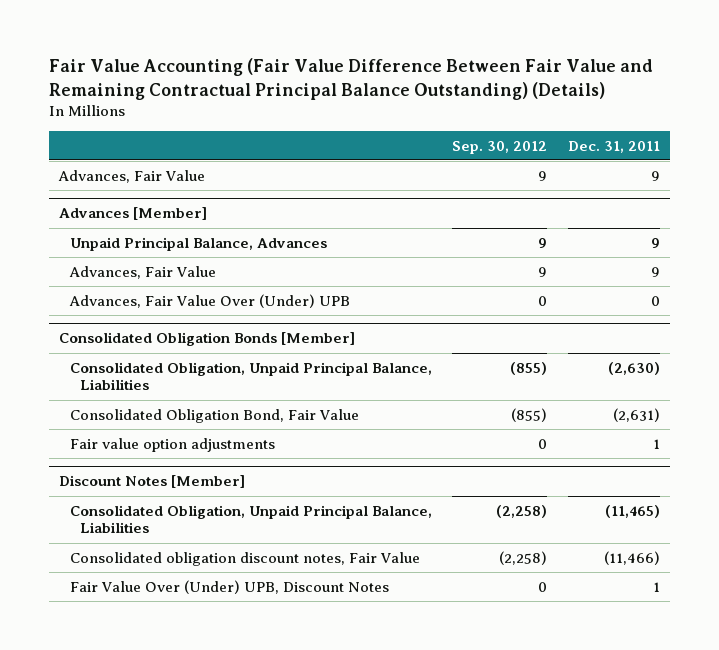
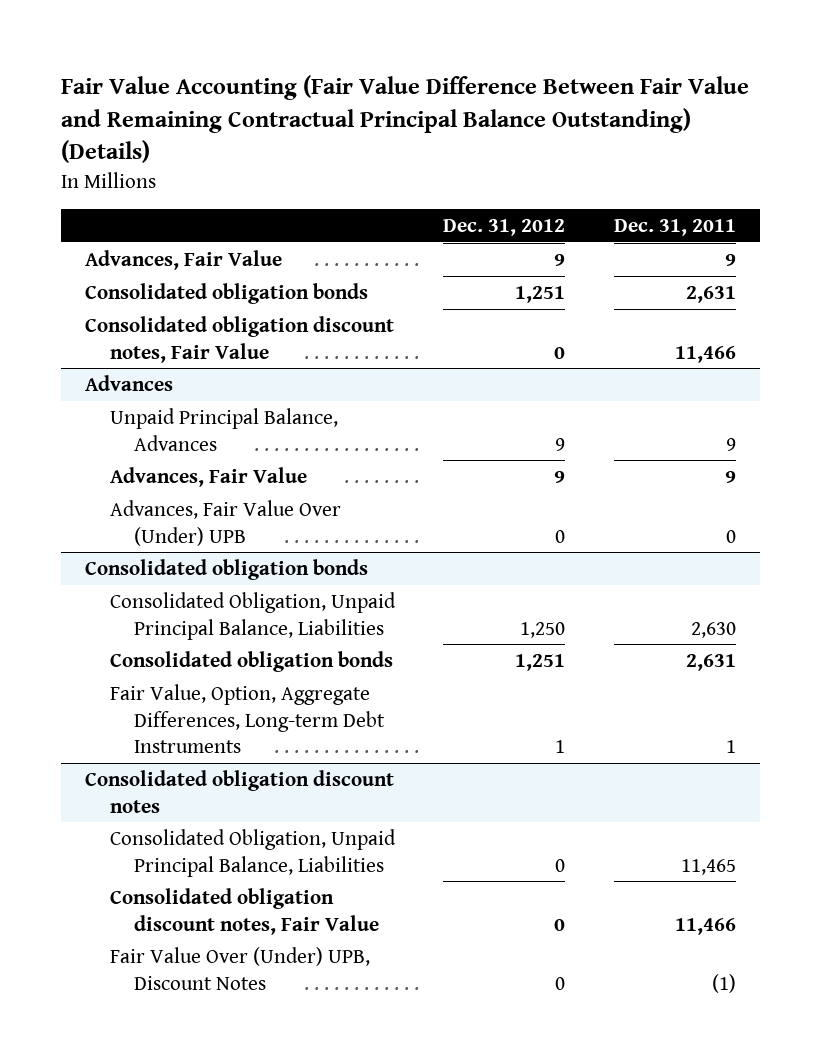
- | Sep. 30, 2012 | Dec. 31, 2011
+ | Dec. 31, 2012 | Dec. 31, 2011
- Advances [Member]
+ Consolidated obligation bonds | 1,251 | 2,631
+ Consolidated obligation discount notes, Fair Value | 0 | 11,466
+ Advances
- Consolidated Obligation Bonds [Member]
- Consolidated Obligation, Unpaid Principal Balance, Liabilities | (855) | (2,630)
- Consolidated Obligation Bond, Fair Value | (855) | (2,631)
- Fair value option adjustments | 0 | 1
- Discount Notes [Member]
- Consolidated Obligation, Unpaid Principal Balance, Liabilities | (2,258) | (11,465)
- Consolidated obligation discount notes, Fair Value | (2,258) | (11,466)
- Fair Value Over (Under) UPB, Discount Notes | 0 | 1
+ Consolidated obligation bonds
+ Consolidated Obligation, Unpaid Principal Balance, Liabilities | 1,250 | 2,630
+ Consolidated obligation bonds | 1,251 | 2,631
+ Fair Value, Option, Aggregate Differences, Long-term Debt Instruments | 1 | 1
+ Consolidated obligation discount notes
+ Consolidated Obligation, Unpaid Principal Balance, Liabilities | 0 | 11,465
+ Consolidated obligation discount notes, Fair Value | 0 | 11,466
+ Fair Value Over (Under) UPB, Discount Notes | 0 | (1)

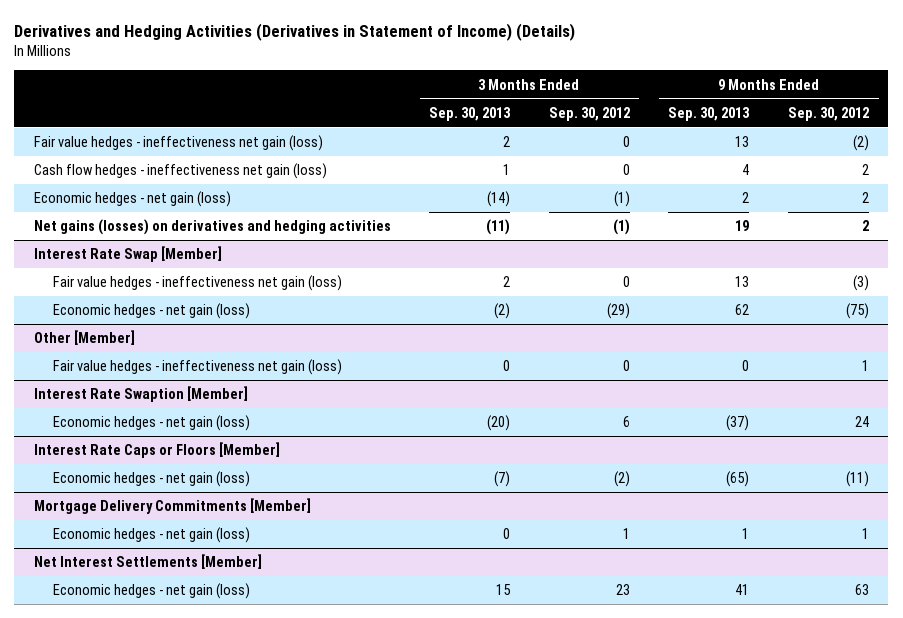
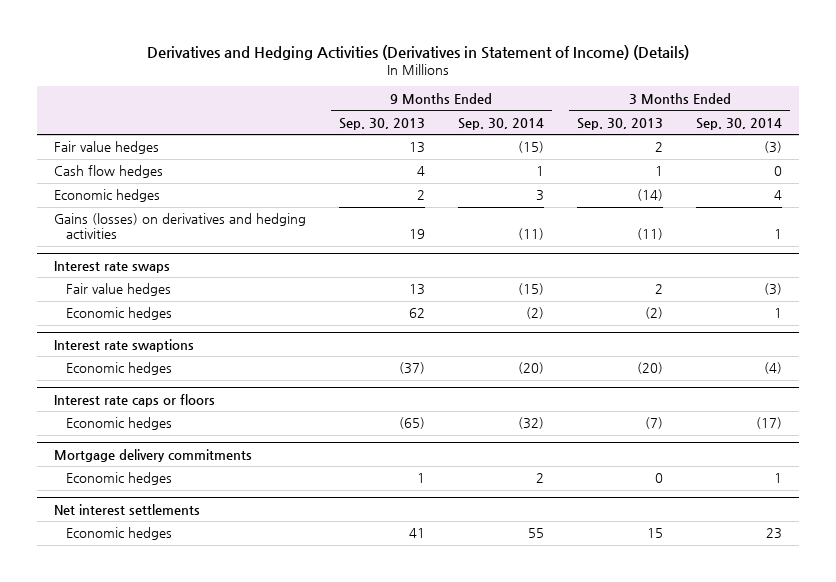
- | 3 Months Ended Sep. 30, 2013 | 3 Months Ended Sep. 30, 2012 | 9 Months Ended Sep. 30, 2013 | 9 Months Ended Sep. 30, 2012
+ | 9 Months Ended Sep. 30, 2013 | 9 Months Ended Sep. 30, 2014 | 3 Months Ended Sep. 30, 2013 | 3 Months Ended Sep. 30, 2014
- Fair value hedges - ineffectiveness net gain (loss) | 2 | 0 | 13 | (2)
- Cash flow hedges - ineffectiveness net gain (loss) | 1 | 0 | 4 | 2
- Economic hedges - net gain (loss) | (14) | (1) | 2 | 2
- Net gains (losses) on derivatives and hedging activities | (11) | (1) | 19 | 2
- Interest Rate Swap [Member]
- Fair value hedges - ineffectiveness net gain (loss) | 2 | 0 | 13 | (3)
- Economic hedges - net gain (loss) | (2) | (29) | 62 | (75)
- Other [Member]
- Fair value hedges - ineffectiveness net gain (loss) | 0 | 0 | 0 | 1
- Interest Rate Swaption [Member]
- Economic hedges - net gain (loss) | (20) | 6 | (37) | 24
- Interest Rate Caps or Floors [Member]
- Economic hedges - net gain (loss) | (7) | (2) | (65) | (11)
- Mortgage Delivery Commitments [Member]
- Economic hedges - net gain (loss) | 0 | 1 | 1 | 1
- Net Interest Settlements [Member]
- Economic hedges - net gain (loss) | 15 | 23 | 41 | 63
+ Fair value hedges | 13 | (15) | 2 | (3)
+ Cash flow hedges | 4 | 1 | 1 | 0
+ Economic hedges | 2 | 3 | (14) | 4
+ Gains (losses) on derivatives and hedging activities | 19 | (11) | (11) | 1
+ Interest rate swaps
+ Fair value hedges | 13 | (15) | 2 | (3)
+ Economic hedges | 62 | (2) | (2) | 1
+ Interest rate swaptions
+ Economic hedges | (37) | (20) | (20) | (4)
+ Interest rate caps or floors
+ Economic hedges | (65) | (32) | (7) | (17)
+ Mortgage delivery commitments
+ Economic hedges | 1 | 2 | 0 | 1
+ Net interest settlements
+ Economic hedges | 41 | 55 | 15 | 23

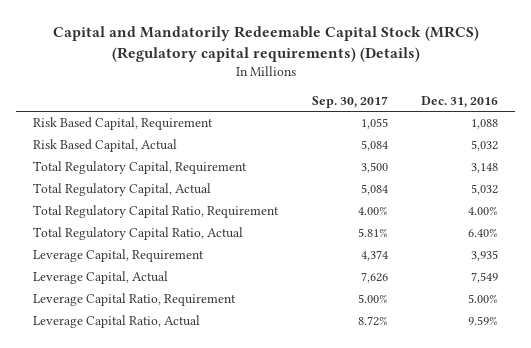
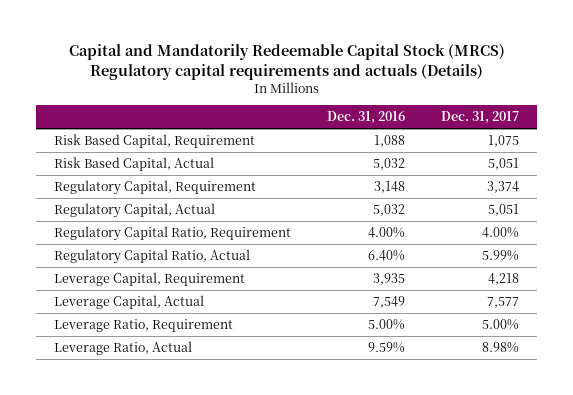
- Capital and Mandatorily Redeemable Capital Stock (MRCS) (Regulatory capital requirements) (Details)
+ Capital and Mandatorily Redeemable Capital Stock (MRCS) Regulatory capital requirements and actuals (Details)
- | Sep. 30, 2017 | Dec. 31, 2016
+ | Dec. 31, 2016 | Dec. 31, 2017
- Total Regulatory Capital, Requirement | 3,500 | 3,148
- Total Regulatory Capital, Actual | 5,084 | 5,032
- Total Regulatory Capital Ratio, Requirement | 4.00% | 4.00%
- Total Regulatory Capital Ratio, Actual | 5.81% | 6.40%
+ Regulatory Capital, Requirement | 3,148 | 3,374
+ Regulatory Capital, Actual | 5,032 | 5,051
+ Regulatory Capital Ratio, Requirement | 4.00% | 4.00%
+ Regulatory Capital Ratio, Actual | 6.40% | 5.99%
- Leverage Capital Ratio, Requirement | 5.00% | 5.00%
- Leverage Capital Ratio, Actual | 8.72% | 9.59%
+ Leverage Ratio, Requirement | 5.00% | 5.00%
+ Leverage Ratio, Actual | 9.59% | 8.98%

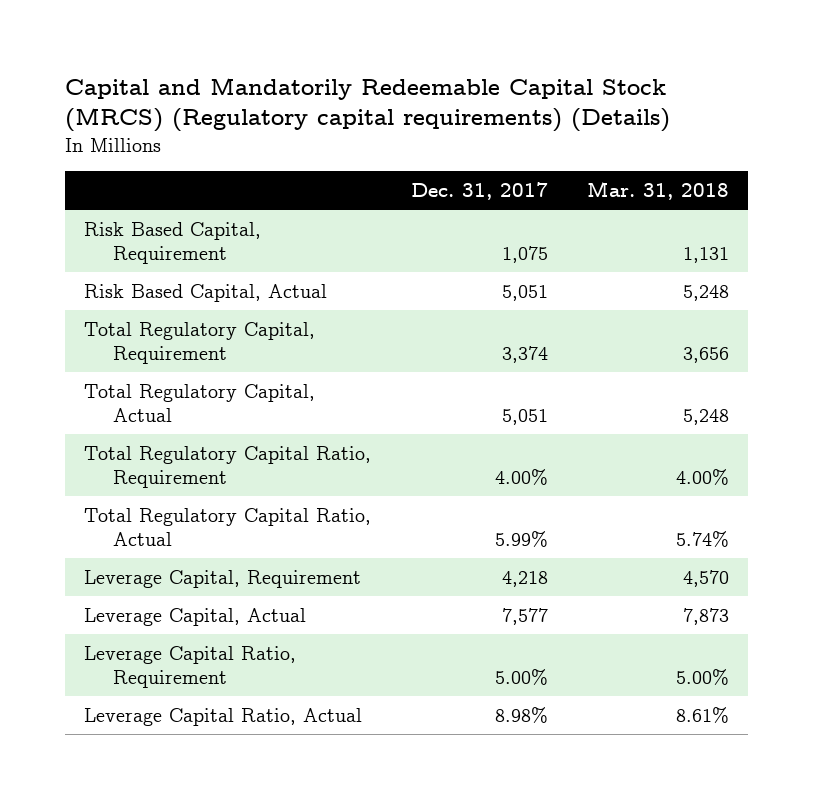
- Capital and Mandatorily Redeemable Capital Stock (MRCS) Regulatory capital requirements and actuals (Details)
+ Capital and Mandatorily Redeemable Capital Stock (MRCS) (Regulatory capital requirements) (Details)
- | Dec. 31, 2016 | Dec. 31, 2017
+ | Dec. 31, 2017 | Mar. 31, 2018
- Regulatory Capital, Requirement | 3,148 | 3,374
- Regulatory Capital, Actual | 5,032 | 5,051
- Regulatory Capital Ratio, Requirement | 4.00% | 4.00%
- Regulatory Capital Ratio, Actual | 6.40% | 5.99%
+ Total Regulatory Capital, Requirement | 3,374 | 3,656
+ Total Regulatory Capital, Actual | 5,051 | 5,248
+ Total Regulatory Capital Ratio, Requirement | 4.00% | 4.00%
+ Total Regulatory Capital Ratio, Actual | 5.99% | 5.74%
- Leverage Ratio, Requirement | 5.00% | 5.00%
- Leverage Ratio, Actual | 9.59% | 8.98%
+ Leverage Capital Ratio, Requirement | 5.00% | 5.00%
+ Leverage Capital Ratio, Actual | 8.98% | 8.61%

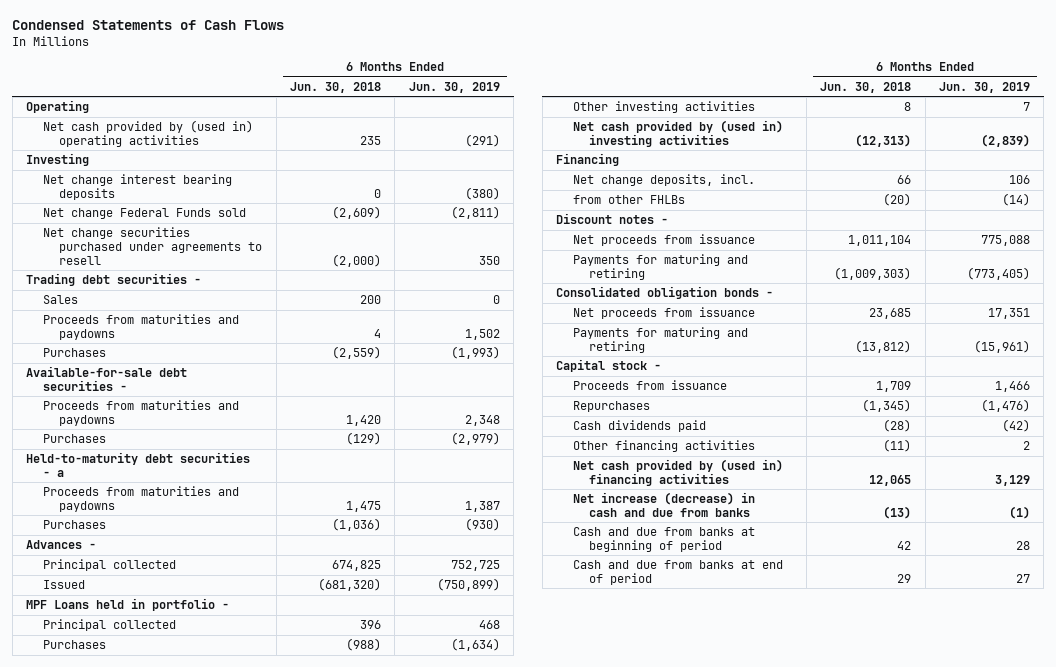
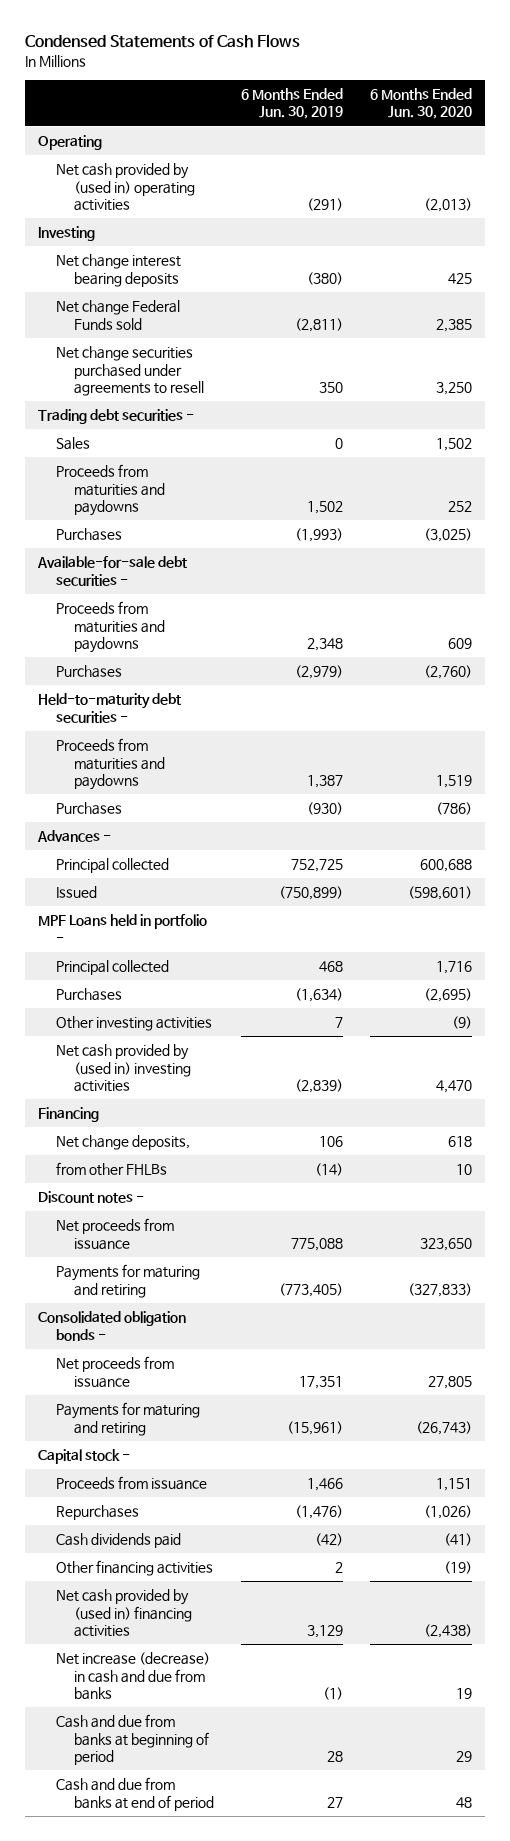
- | 6 Months Ended Jun. 30, 2018 | 6 Months Ended Jun. 30, 2019
+ | 6 Months Ended Jun. 30, 2019 | 6 Months Ended Jun. 30, 2020
- Held-to-maturity debt securities - a
+ Held-to-maturity debt securities -
- Net change deposits, incl. | 66 | 106
+ Net change deposits, | 106 | 618

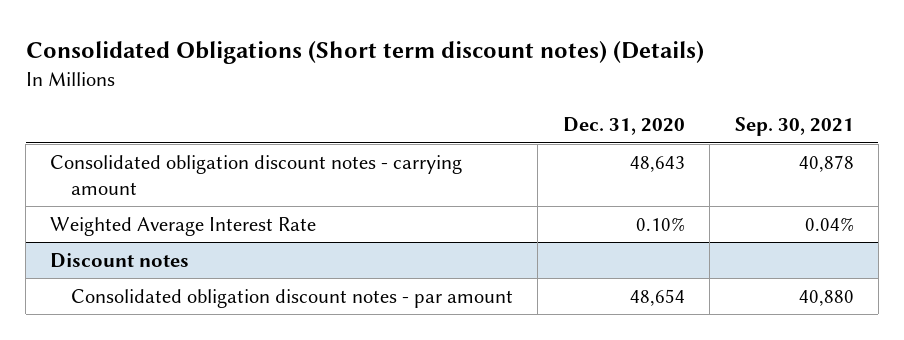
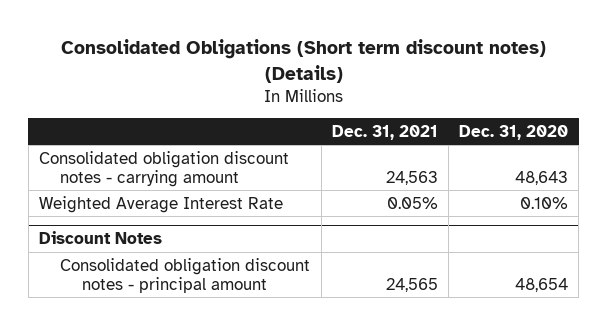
- | Dec. 31, 2020 | Sep. 30, 2021
+ | Dec. 31, 2021 | Dec. 31, 2020
- Discount notes
- Consolidated obligation discount notes - par amount | 48,654 | 40,880
+ Discount Notes
+ Consolidated obligation discount notes - principal amount | 24,565 | 48,654

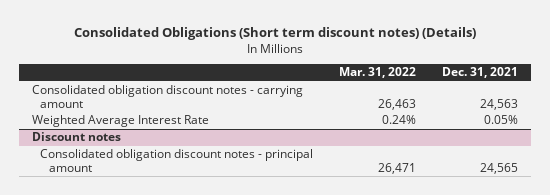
- | Dec. 31, 2021 | Dec. 31, 2020
+ | Mar. 31, 2022 | Dec. 31, 2021
- Discount Notes
+ Discount notes

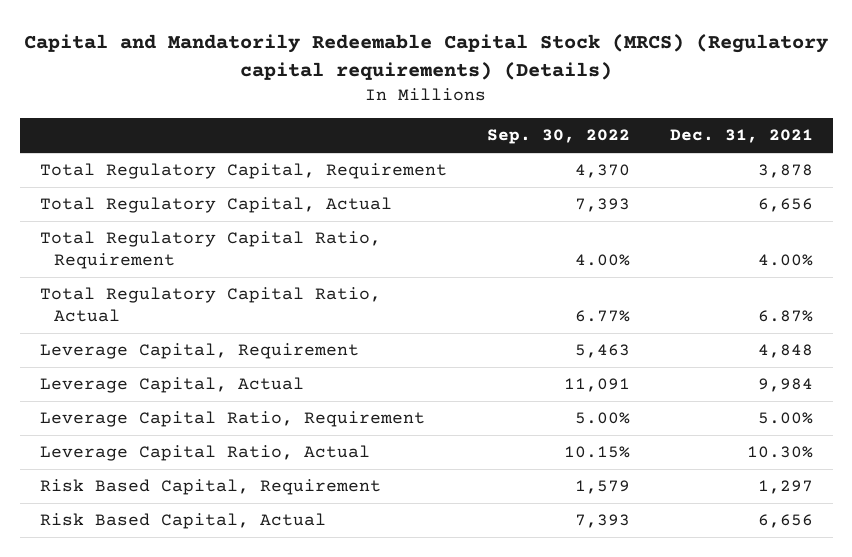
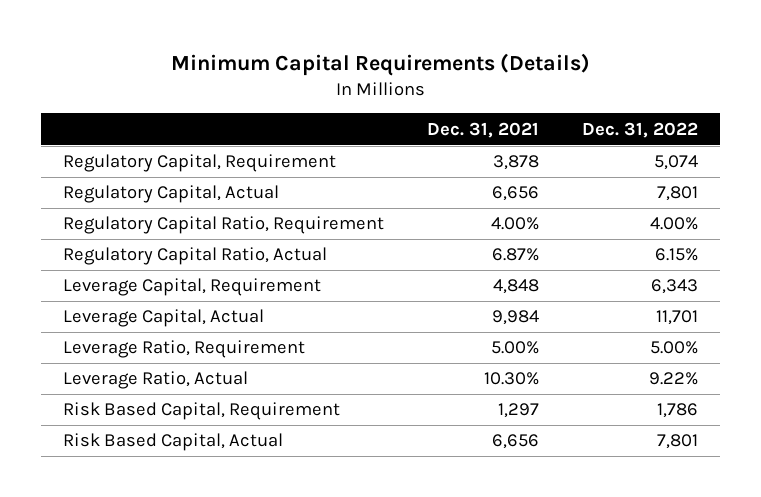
- Capital and Mandatorily Redeemable Capital Stock (MRCS) (Regulatory capital requirements) (Details)
+ Minimum Capital Requirements (Details)
- | Sep. 30, 2022 | Dec. 31, 2021
+ | Dec. 31, 2021 | Dec. 31, 2022
- Total Regulatory Capital, Requirement | 4,370 | 3,878
- Total Regulatory Capital, Actual | 7,393 | 6,656
- Total Regulatory Capital Ratio, Requirement | 4.00% | 4.00%
- Total Regulatory Capital Ratio, Actual | 6.77% | 6.87%
+ Regulatory Capital, Requirement | 3,878 | 5,074
+ Regulatory Capital, Actual | 6,656 | 7,801
+ Regulatory Capital Ratio, Requirement | 4.00% | 4.00%
+ Regulatory Capital Ratio, Actual | 6.87% | 6.15%
- Leverage Capital Ratio, Requirement | 5.00% | 5.00%
- Leverage Capital Ratio, Actual | 10.15% | 10.30%
+ Leverage Ratio, Requirement | 5.00% | 5.00%
+ Leverage Ratio, Actual | 10.30% | 9.22%

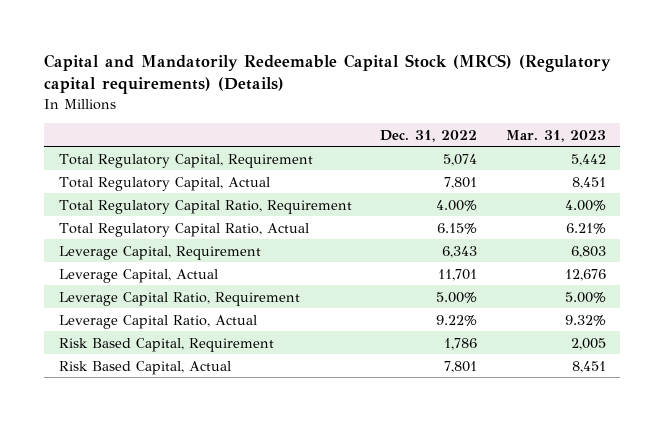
- Minimum Capital Requirements (Details)
+ Capital and Mandatorily Redeemable Capital Stock (MRCS) (Regulatory capital requirements) (Details)
- | Dec. 31, 2021 | Dec. 31, 2022
+ | Dec. 31, 2022 | Mar. 31, 2023
- Regulatory Capital, Requirement | 3,878 | 5,074
- Regulatory Capital, Actual | 6,656 | 7,801
- Regulatory Capital Ratio, Requirement | 4.00% | 4.00%
- Regulatory Capital Ratio, Actual | 6.87% | 6.15%
+ Total Regulatory Capital, Requirement | 5,074 | 5,442
+ Total Regulatory Capital, Actual | 7,801 | 8,451
+ Total Regulatory Capital Ratio, Requirement | 4.00% | 4.00%
+ Total Regulatory Capital Ratio, Actual | 6.15% | 6.21%
- Leverage Ratio, Requirement | 5.00% | 5.00%
- Leverage Ratio, Actual | 10.30% | 9.22%
+ Leverage Capital Ratio, Requirement | 5.00% | 5.00%
+ Leverage Capital Ratio, Actual | 9.22% | 9.32%

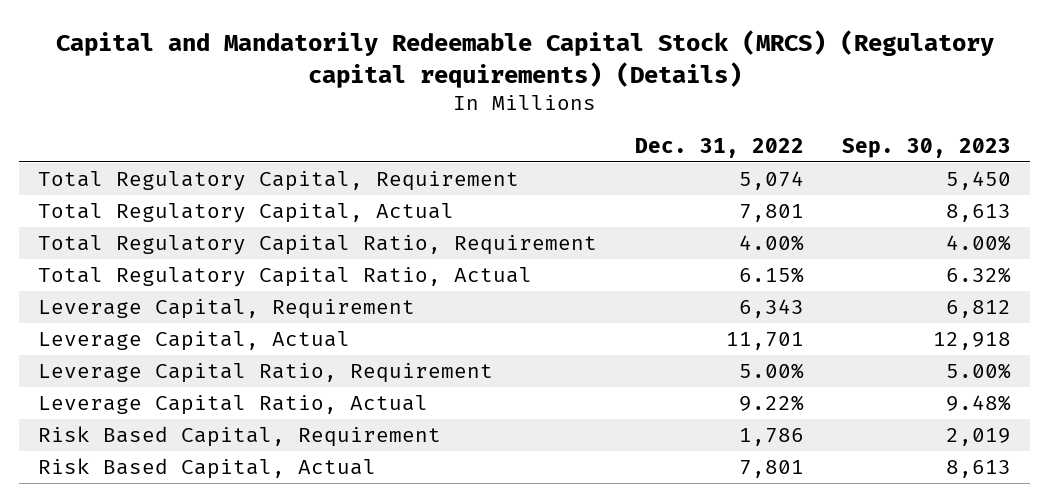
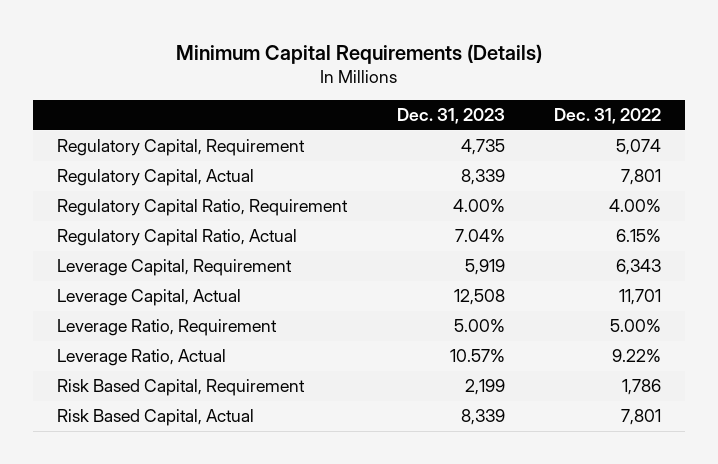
- Capital and Mandatorily Redeemable Capital Stock (MRCS) (Regulatory capital requirements) (Details)
+ Minimum Capital Requirements (Details)
- | Dec. 31, 2022 | Sep. 30, 2023
+ | Dec. 31, 2023 | Dec. 31, 2022
- Total Regulatory Capital, Requirement | 5,074 | 5,450
- Total Regulatory Capital, Actual | 7,801 | 8,613
- Total Regulatory Capital Ratio, Requirement | 4.00% | 4.00%
- Total Regulatory Capital Ratio, Actual | 6.15% | 6.32%
+ Regulatory Capital, Requirement | 4,735 | 5,074
+ Regulatory Capital, Actual | 8,339 | 7,801
+ Regulatory Capital Ratio, Requirement | 4.00% | 4.00%
+ Regulatory Capital Ratio, Actual | 7.04% | 6.15%
- Leverage Capital Ratio, Requirement | 5.00% | 5.00%
- Leverage Capital Ratio, Actual | 9.22% | 9.48%
+ Leverage Ratio, Requirement | 5.00% | 5.00%
+ Leverage Ratio, Actual | 10.57% | 9.22%

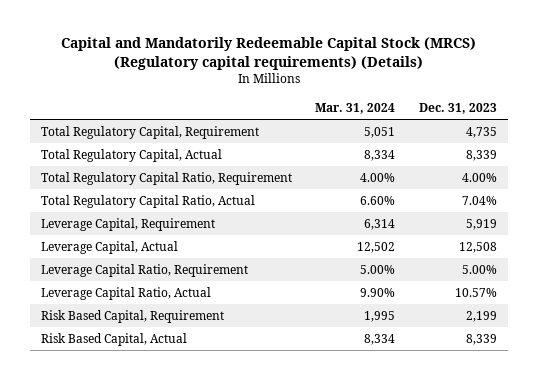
- Minimum Capital Requirements (Details)
+ Capital and Mandatorily Redeemable Capital Stock (MRCS) (Regulatory capital requirements) (Details)
- | Dec. 31, 2023 | Dec. 31, 2022
+ | Mar. 31, 2024 | Dec. 31, 2023
- Regulatory Capital, Requirement | 4,735 | 5,074
- Regulatory Capital, Actual | 8,339 | 7,801
- Regulatory Capital Ratio, Requirement | 4.00% | 4.00%
- Regulatory Capital Ratio, Actual | 7.04% | 6.15%
+ Total Regulatory Capital, Requirement | 5,051 | 4,735
+ Total Regulatory Capital, Actual | 8,334 | 8,339
+ Total Regulatory Capital Ratio, Requirement | 4.00% | 4.00%
+ Total Regulatory Capital Ratio, Actual | 6.60% | 7.04%
- Leverage Ratio, Requirement | 5.00% | 5.00%
- Leverage Ratio, Actual | 10.57% | 9.22%
+ Leverage Capital Ratio, Requirement | 5.00% | 5.00%
+ Leverage Capital Ratio, Actual | 9.90% | 10.57%

